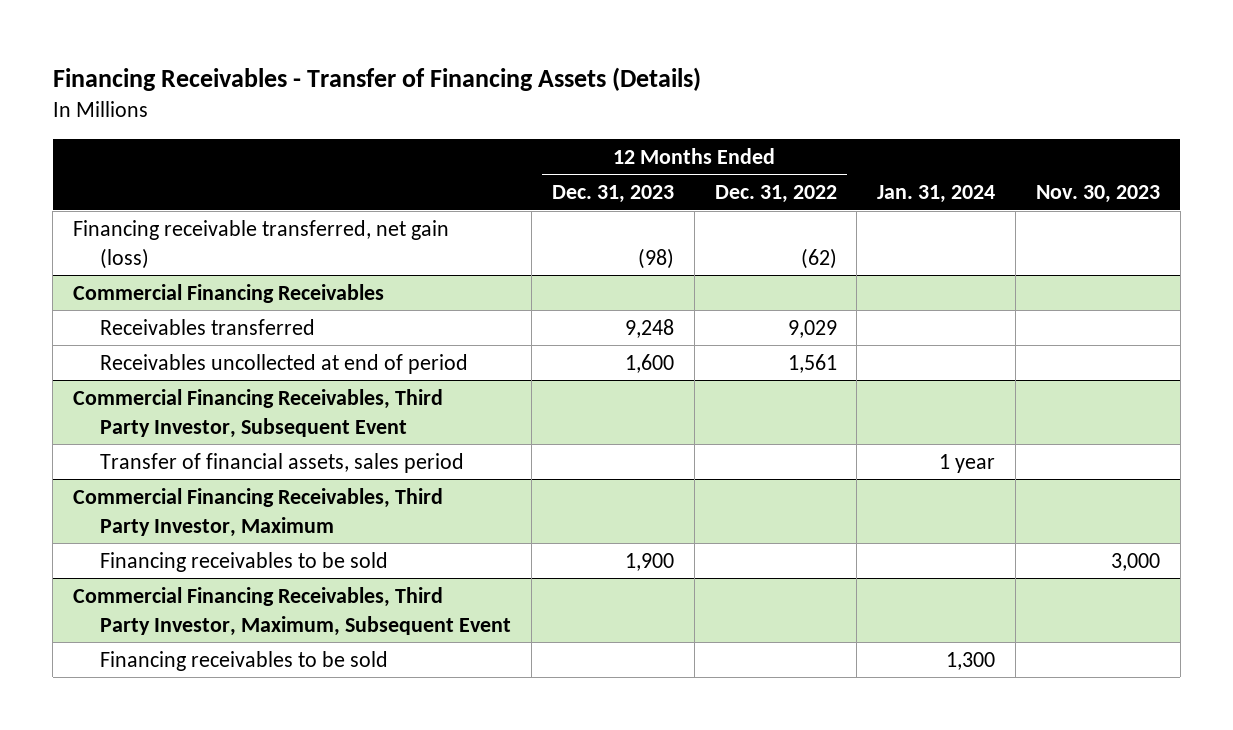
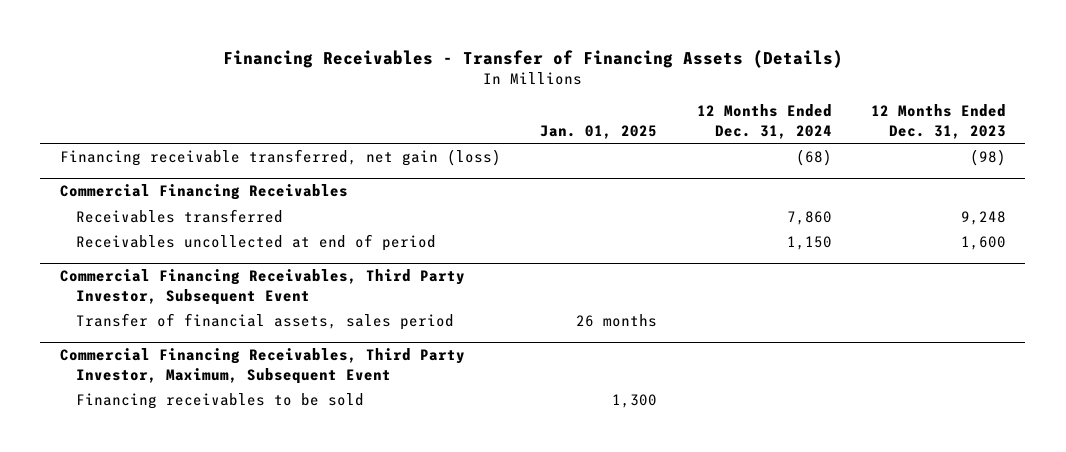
- | 12 Months Ended Dec. 31, 2023 | 12 Months Ended Dec. 31, 2022 | Jan. 31, 2024 | Nov. 30, 2023
+ | Jan. 01, 2025 | 12 Months Ended Dec. 31, 2024 | 12 Months Ended Dec. 31, 2023
- Commercial Financing Receivables, Third Party Investor, Maximum
- Financing receivables to be sold | 1,900 | | | 3,000

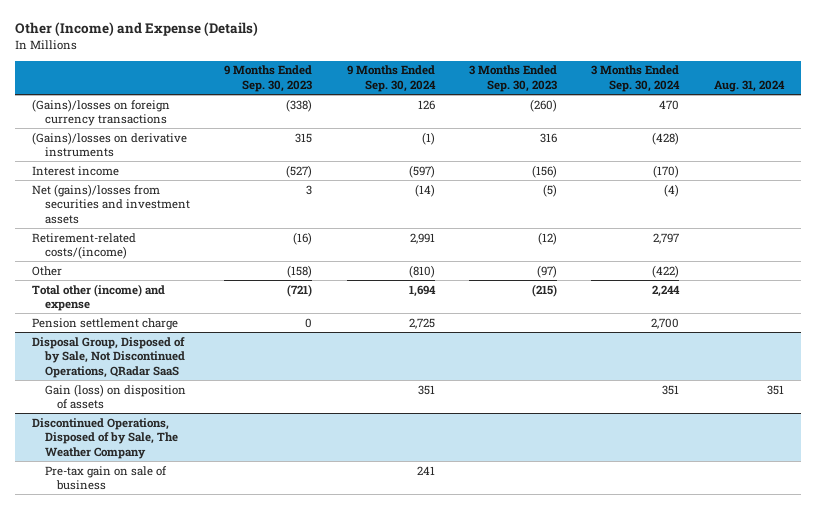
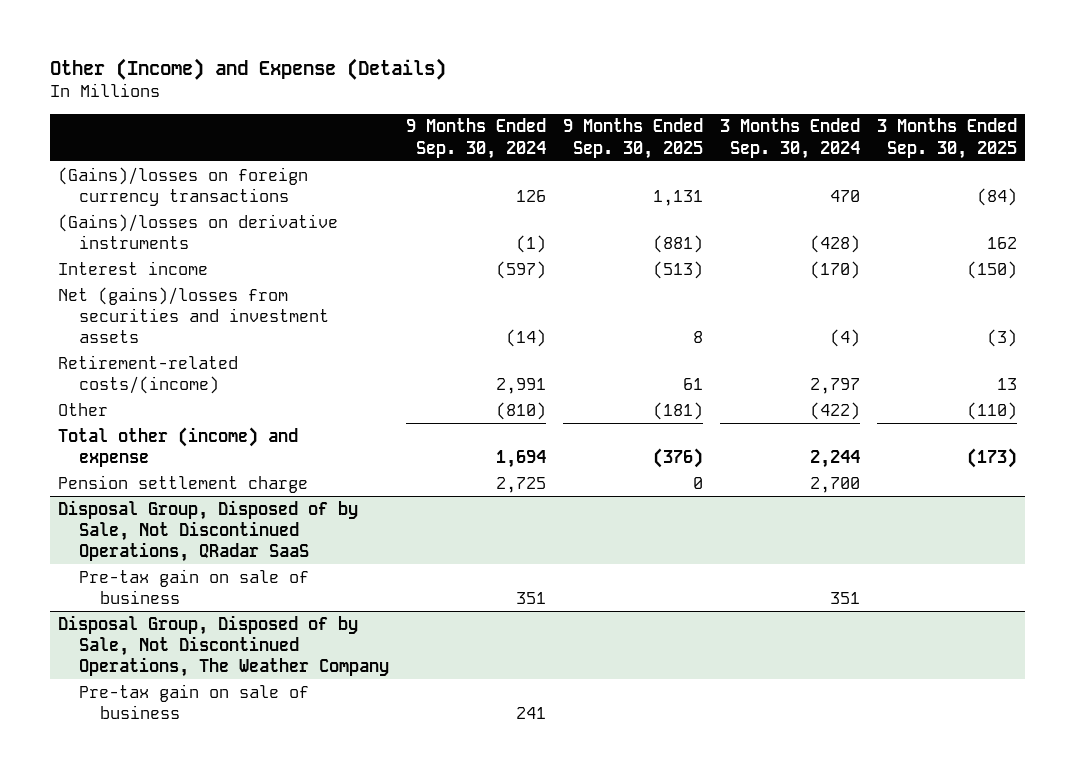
- | 9 Months Ended Sep. 30, 2023 | 9 Months Ended Sep. 30, 2024 | 3 Months Ended Sep. 30, 2023 | 3 Months Ended Sep. 30, 2024 | Aug. 31, 2024
+ | 9 Months Ended Sep. 30, 2024 | 9 Months Ended Sep. 30, 2025 | 3 Months Ended Sep. 30, 2024 | 3 Months Ended Sep. 30, 2025
@ Disposal Group, Disposed of by Sale, Not Discontinued Operations, QRadar SaaS
- Gain (loss) on disposition of assets | | 351 | | 351 | 351
- Discontinued Operations, Disposed of by Sale, The Weather Company
@ Disposal Group, Disposed of by Sale, Not Discontinued Operations, QRadar SaaS
+ Pre-tax gain on sale of business | 351 | | 351 |
+ Disposal Group, Disposed of by Sale, Not Discontinued Operations, The Weather Company

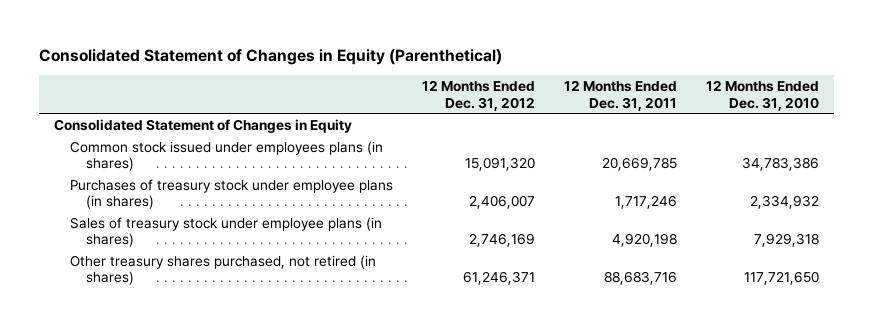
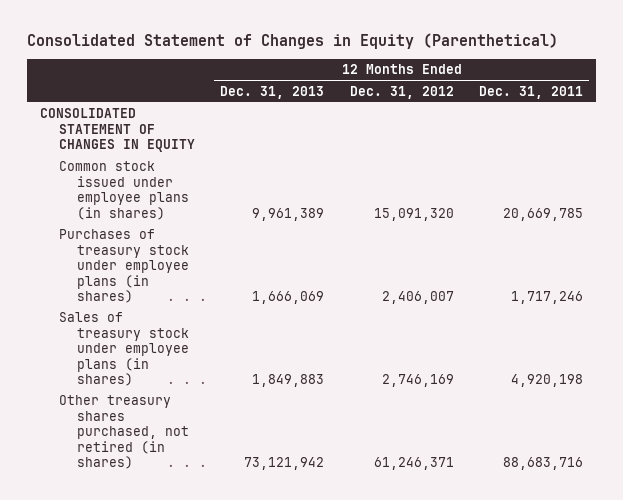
- | 12 Months Ended Dec. 31, 2012 | 12 Months Ended Dec. 31, 2011 | 12 Months Ended Dec. 31, 2010
+ | 12 Months Ended Dec. 31, 2013 | 12 Months Ended Dec. 31, 2012 | 12 Months Ended Dec. 31, 2011
- Consolidated Statement of Changes in Equity
- Common stock issued under employees plans (in shares) | 15,091,320 | 20,669,785 | 34,783,386
+ CONSOLIDATED STATEMENT OF CHANGES IN EQUITY
+ Common stock issued under employee plans (in shares) | 9,961,389 | 15,091,320 | 20,669,785

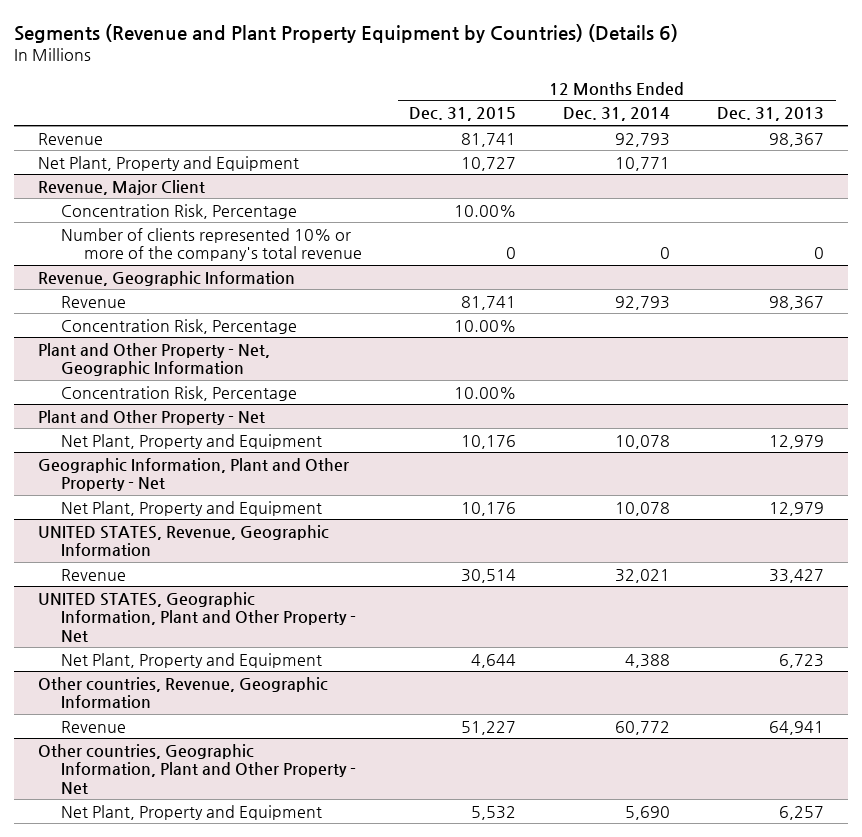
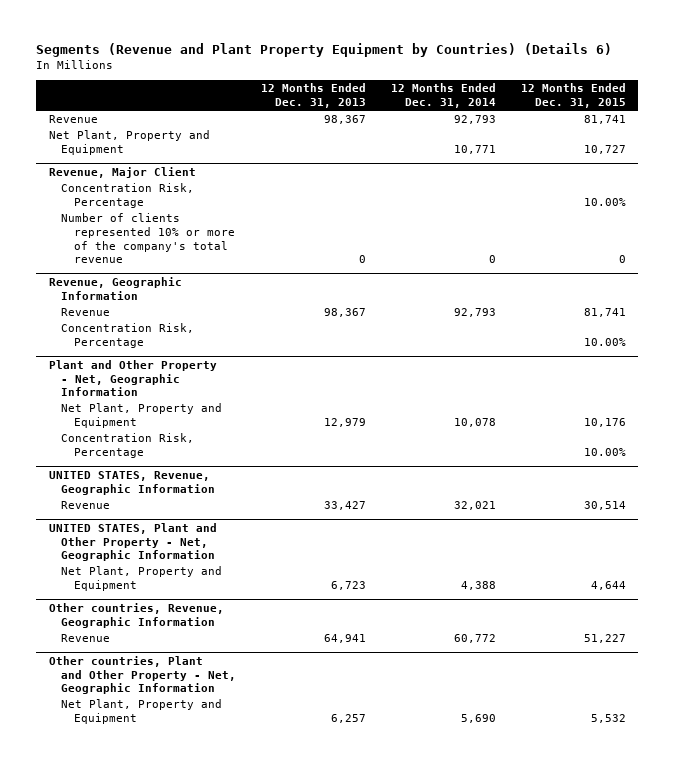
- | 12 Months Ended Dec. 31, 2015 | 12 Months Ended Dec. 31, 2014 | 12 Months Ended Dec. 31, 2013
+ | 12 Months Ended Dec. 31, 2013 | 12 Months Ended Dec. 31, 2014 | 12 Months Ended Dec. 31, 2015
- Plant and Other Property - Net
- Geographic Information, Plant and Other Property - Net
- Net Plant, Property and Equipment | 10,176 | 10,078 | 12,979
@ Plant and Other Property - Net, Geographic Information
moved down: Concentration Risk, Percentage | | | 10.00%
- UNITED STATES, Geographic Information, Plant and Other Property - Net
+ UNITED STATES, Plant and Other Property - Net, Geographic Information
- Other countries, Geographic Information, Plant and Other Property - Net
+ Other countries, Plant and Other Property - Net, Geographic Information

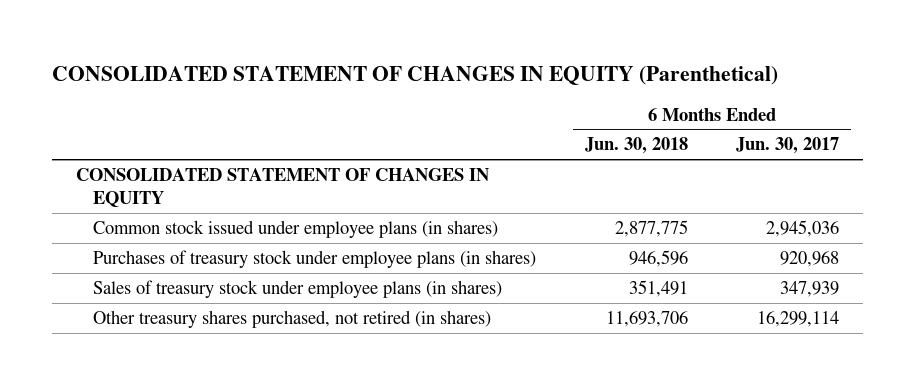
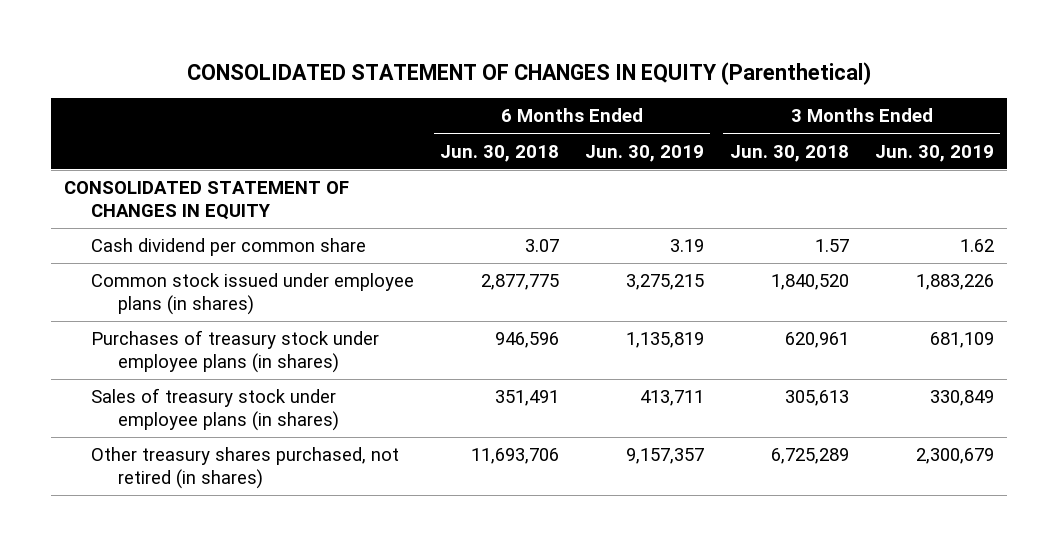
- | 6 Months Ended Jun. 30, 2018 | 6 Months Ended Jun. 30, 2017
+ | 6 Months Ended Jun. 30, 2018 | 6 Months Ended Jun. 30, 2019 | 3 Months Ended Jun. 30, 2018 | 3 Months Ended Jun. 30, 2019
+ Cash dividend per common share | 3.07 | 3.19 | 1.57 | 1.62

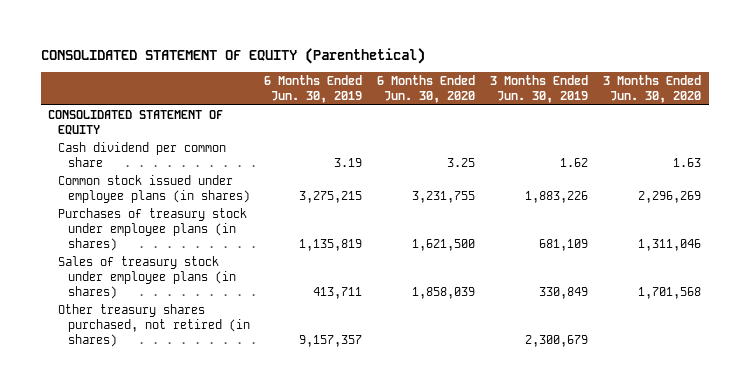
- CONSOLIDATED STATEMENT OF CHANGES IN EQUITY (Parenthetical)
+ CONSOLIDATED STATEMENT OF EQUITY (Parenthetical)
- | 6 Months Ended Jun. 30, 2018 | 6 Months Ended Jun. 30, 2019 | 3 Months Ended Jun. 30, 2018 | 3 Months Ended Jun. 30, 2019
+ | 6 Months Ended Jun. 30, 2019 | 6 Months Ended Jun. 30, 2020 | 3 Months Ended Jun. 30, 2019 | 3 Months Ended Jun. 30, 2020
- CONSOLIDATED STATEMENT OF CHANGES IN EQUITY
+ CONSOLIDATED STATEMENT OF EQUITY

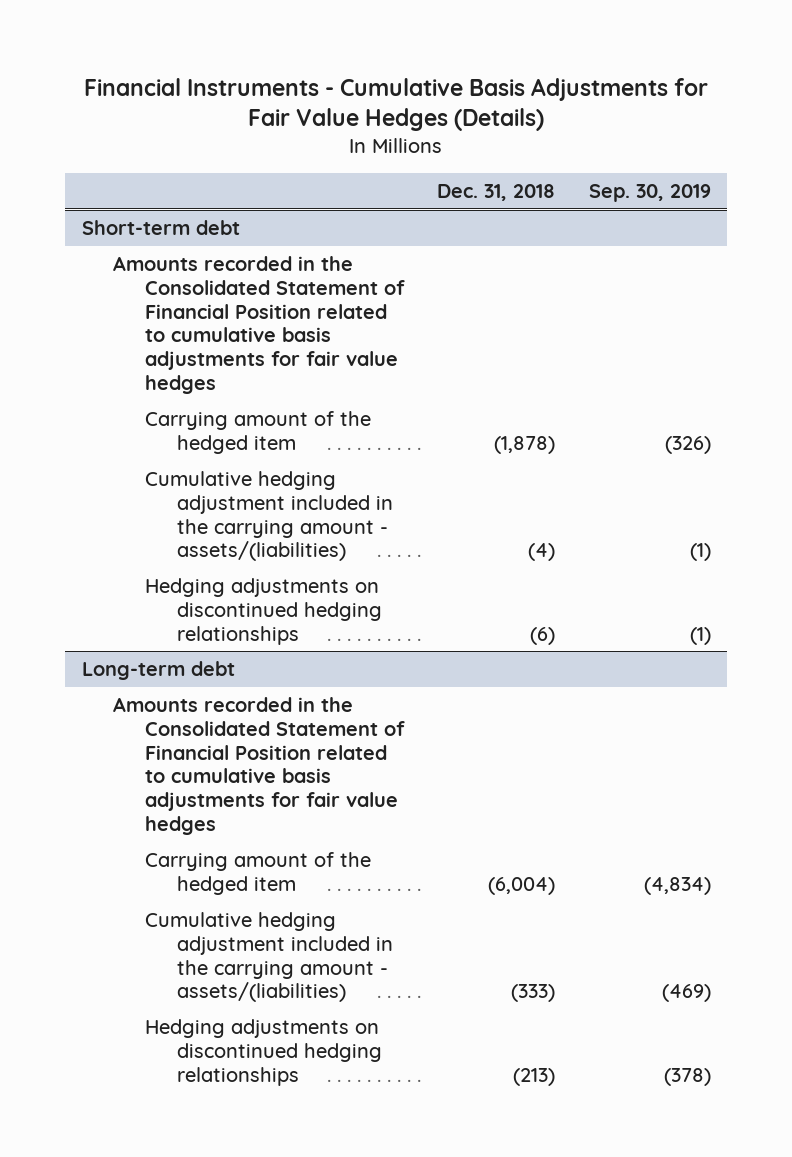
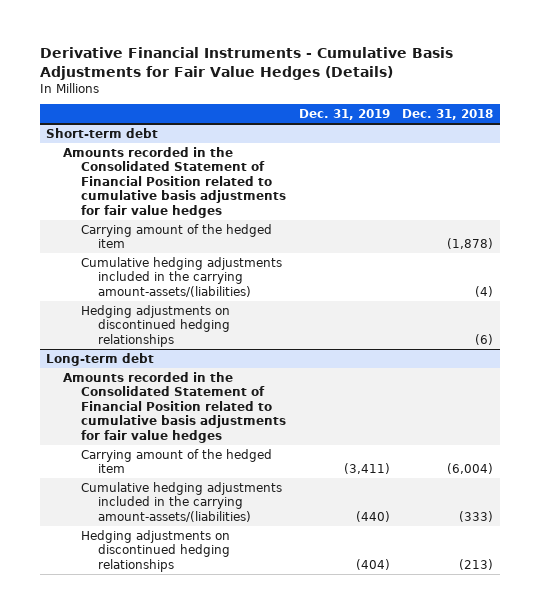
- Financial Instruments - Cumulative Basis Adjustments for Fair Value Hedges (Details)
+ Derivative Financial Instruments - Cumulative Basis Adjustments for Fair Value Hedges (Details)
- | Dec. 31, 2018 | Sep. 30, 2019
+ | Dec. 31, 2019 | Dec. 31, 2018
@ Short-term debt
- Cumulative hedging adjustment included in the carrying amount - assets/(liabilities) | (4) | (1)
+ Cumulative hedging adjustments included in the carrying amount-assets/(liabilities) | | (4)
@ Long-term debt
- Cumulative hedging adjustment included in the carrying amount - assets/(liabilities) | (333) | (469)
+ Cumulative hedging adjustments included in the carrying amount-assets/(liabilities) | (440) | (333)

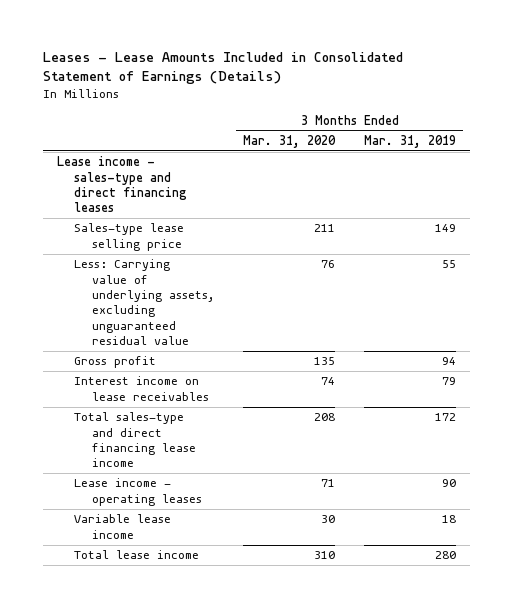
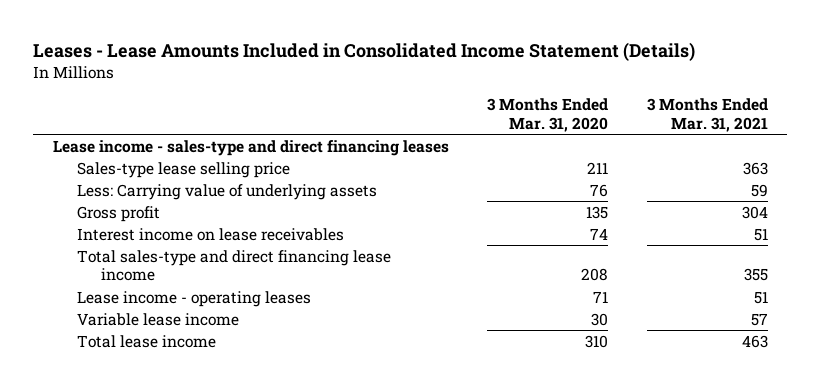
- Leases - Lease Amounts Included in Consolidated Statement of Earnings (Details)
+ Leases - Lease Amounts Included in Consolidated Income Statement (Details)
- | 3 Months Ended Mar. 31, 2020 | 3 Months Ended Mar. 31, 2019
+ | 3 Months Ended Mar. 31, 2020 | 3 Months Ended Mar. 31, 2021
- Less: Carrying value of underlying assets, excluding unguaranteed residual value | 76 | 55
+ Less: Carrying value of underlying assets | 76 | 59

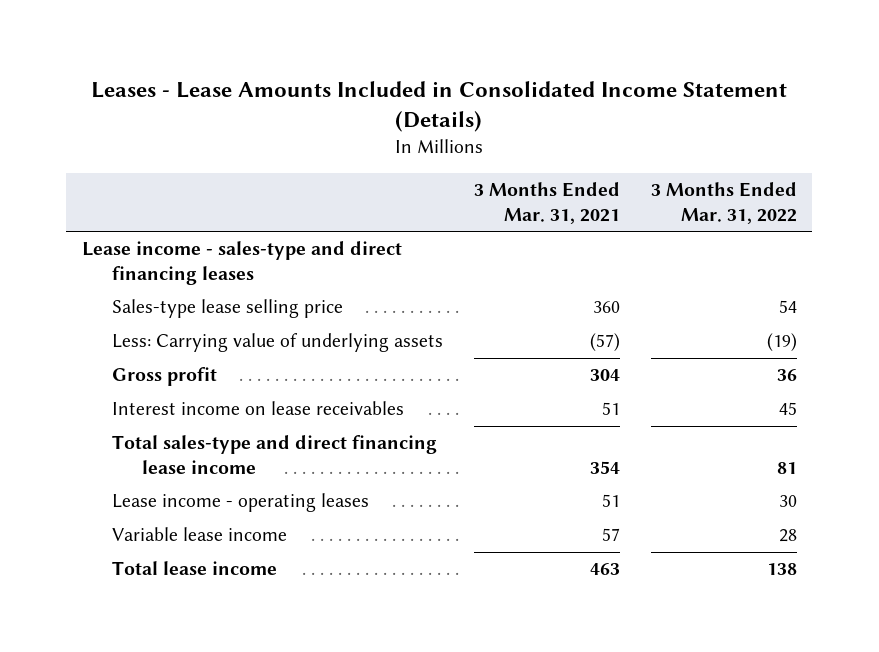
- | 3 Months Ended Mar. 31, 2020 | 3 Months Ended Mar. 31, 2021
+ | 3 Months Ended Mar. 31, 2021 | 3 Months Ended Mar. 31, 2022
- Sales-type lease selling price | 211 | 363
- Less: Carrying value of underlying assets | 76 | 59
+ Sales-type lease selling price | 360 | 54
+ Less: Carrying value of underlying assets | (57) | (19)
- Total sales-type and direct financing lease income | 208 | 355
+ Total sales-type and direct financing lease income | 354 | 81

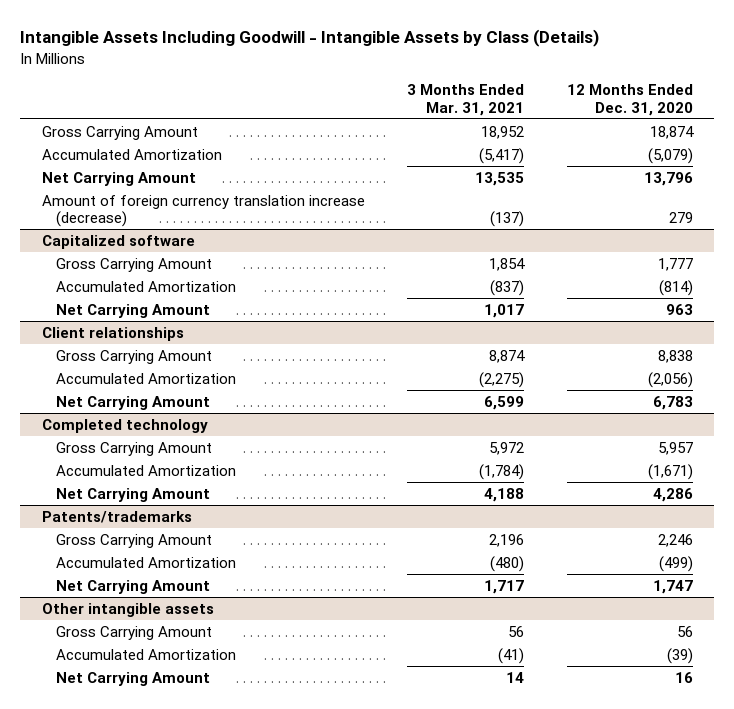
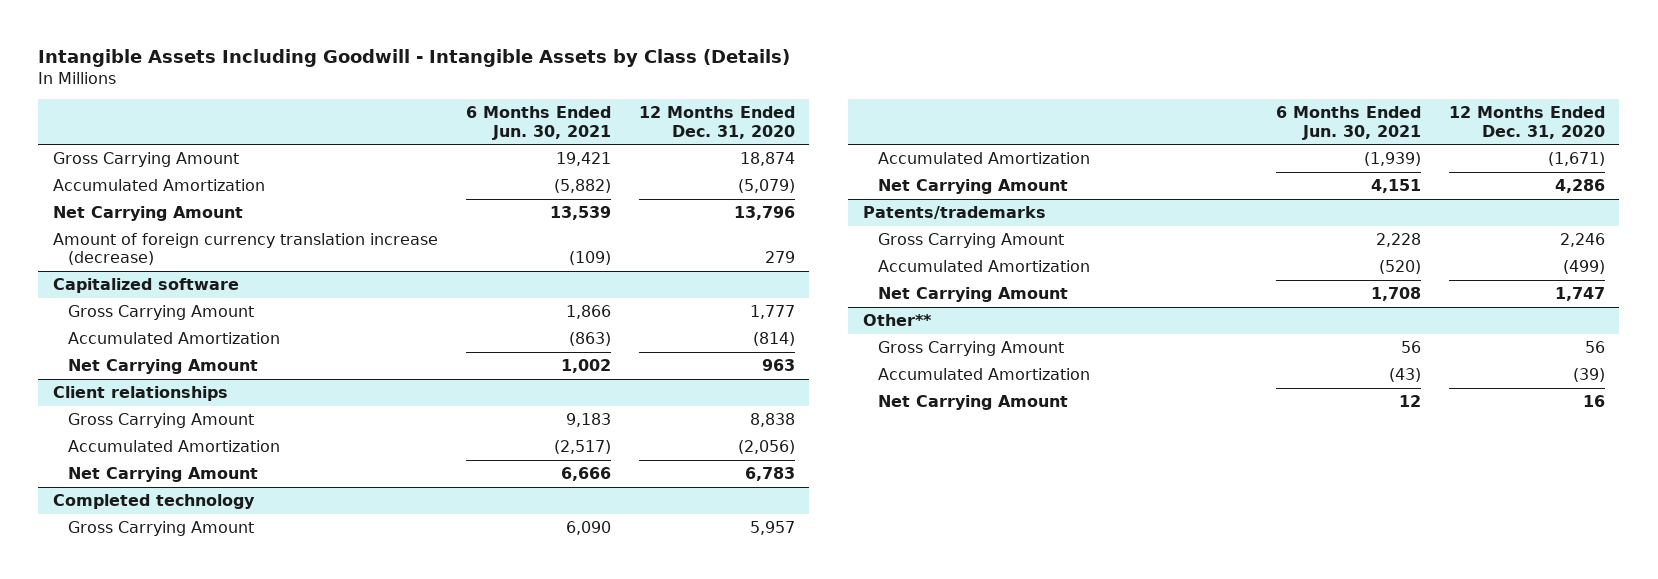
- | 3 Months Ended Mar. 31, 2021 | 12 Months Ended Dec. 31, 2020
+ | 6 Months Ended Jun. 30, 2021 | 12 Months Ended Dec. 31, 2020
- Other intangible assets
+ Other**

